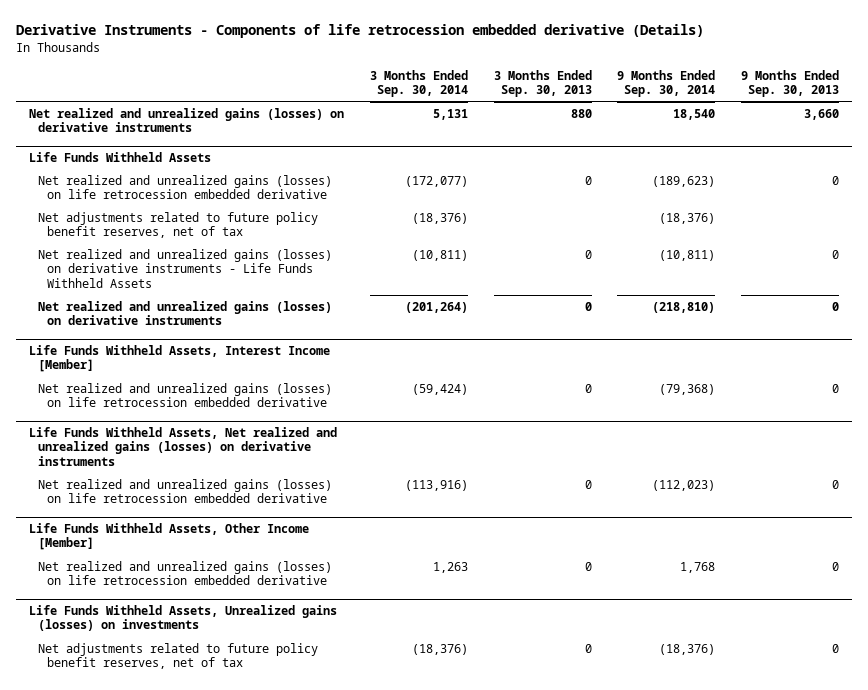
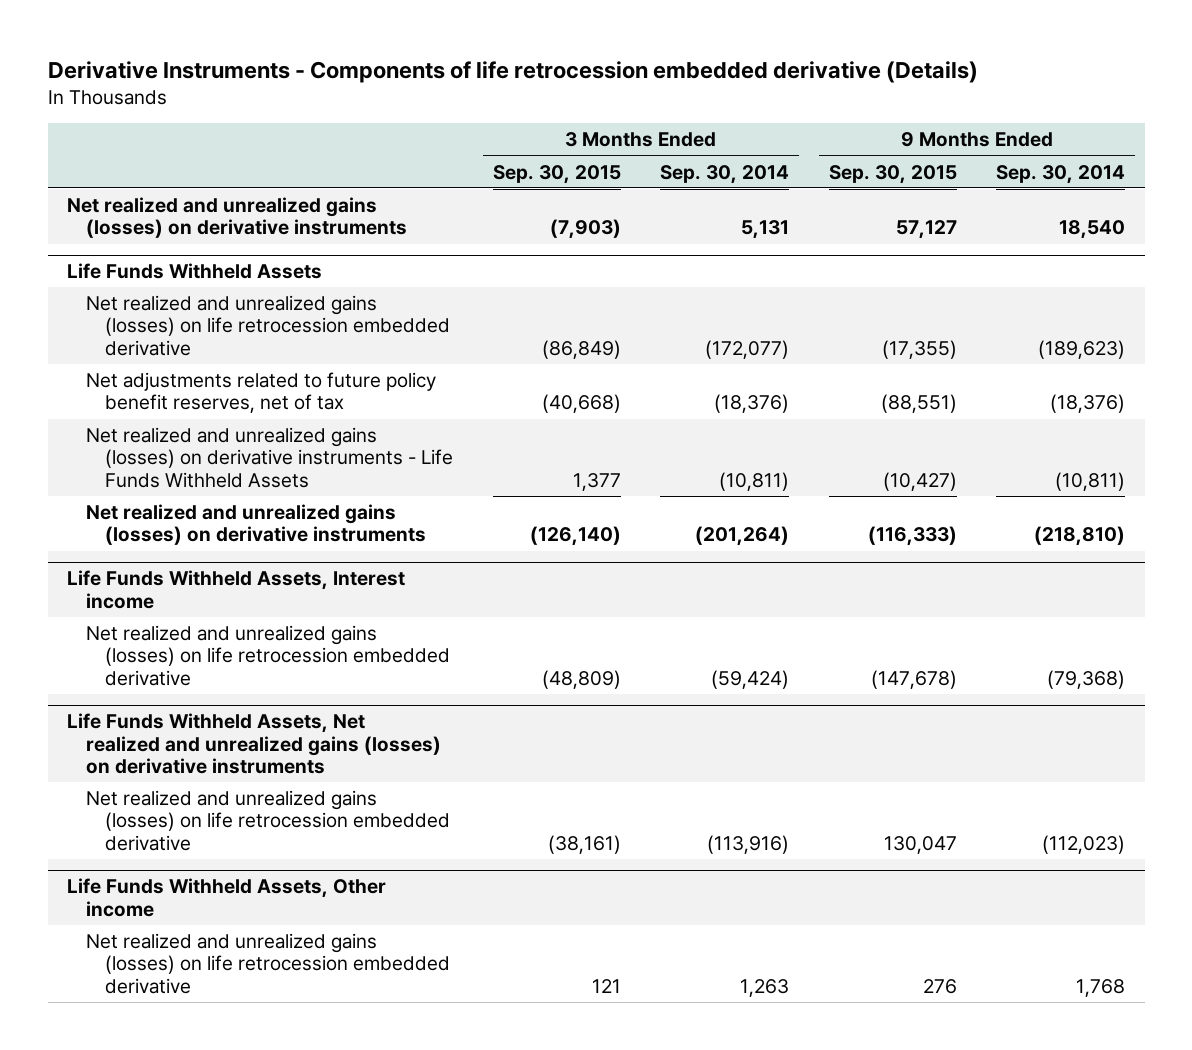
- | 3 Months Ended Sep. 30, 2014 | 3 Months Ended Sep. 30, 2013 | 9 Months Ended Sep. 30, 2014 | 9 Months Ended Sep. 30, 2013
+ | 3 Months Ended Sep. 30, 2015 | 3 Months Ended Sep. 30, 2014 | 9 Months Ended Sep. 30, 2015 | 9 Months Ended Sep. 30, 2014
- Life Funds Withheld Assets, Interest Income [Member]
+ Life Funds Withheld Assets, Interest income
- Life Funds Withheld Assets, Other Income [Member]
+ Life Funds Withheld Assets, Other income
- Life Funds Withheld Assets, Unrealized gains (losses) on investments
- Net adjustments related to future policy benefit reserves, net of tax | (18,376) | 0 | (18,376) | 0

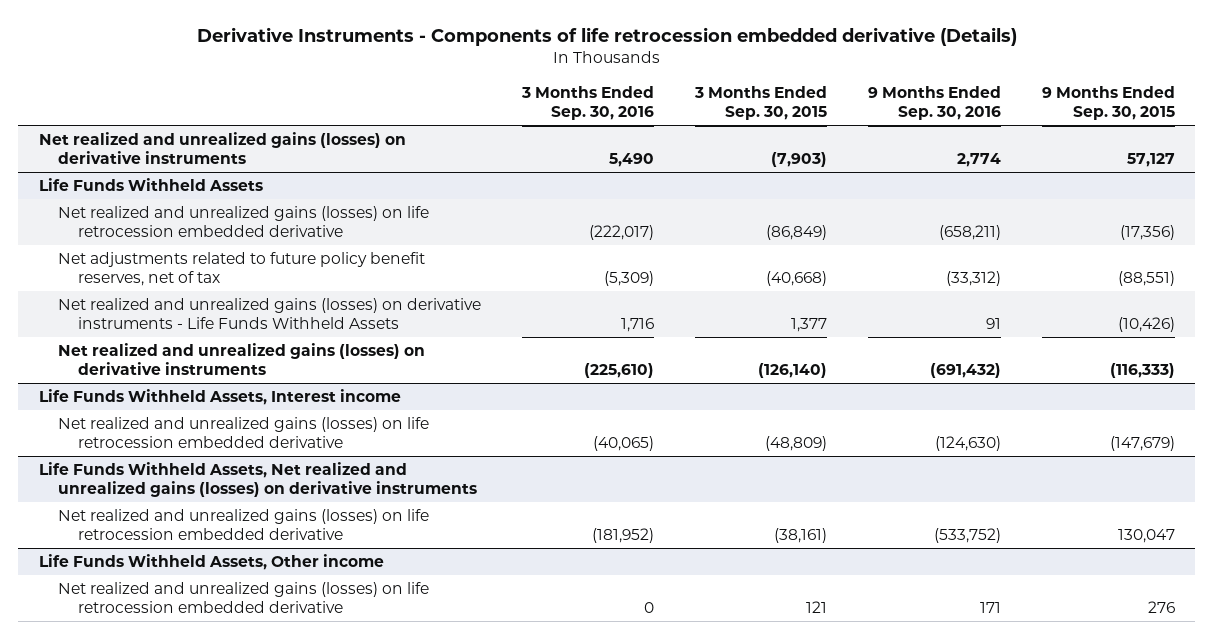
- | 3 Months Ended Sep. 30, 2015 | 3 Months Ended Sep. 30, 2014 | 9 Months Ended Sep. 30, 2015 | 9 Months Ended Sep. 30, 2014
+ | 3 Months Ended Sep. 30, 2016 | 3 Months Ended Sep. 30, 2015 | 9 Months Ended Sep. 30, 2016 | 9 Months Ended Sep. 30, 2015
@ Life Funds Withheld Assets
- Net realized and unrealized gains (losses) on life retrocession embedded derivative | (86,849) | (172,077) | (17,355) | (189,623)
+ Net realized and unrealized gains (losses) on life retrocession embedded derivative | (222,017) | (86,849) | (658,211) | (17,356)
- Net realized and unrealized gains (losses) on derivative instruments - Life Funds Withheld Assets | 1,377 | (10,811) | (10,427) | (10,811)
+ Net realized and unrealized gains (losses) on derivative instruments - Life Funds Withheld Assets | 1,716 | 1,377 | 91 | (10,426)
@ Life Funds Withheld Assets, Interest income
- Net realized and unrealized gains (losses) on life retrocession embedded derivative | (48,809) | (59,424) | (147,678) | (79,368)
+ Net realized and unrealized gains (losses) on life retrocession embedded derivative | (40,065) | (48,809) | (124,630) | (147,679)

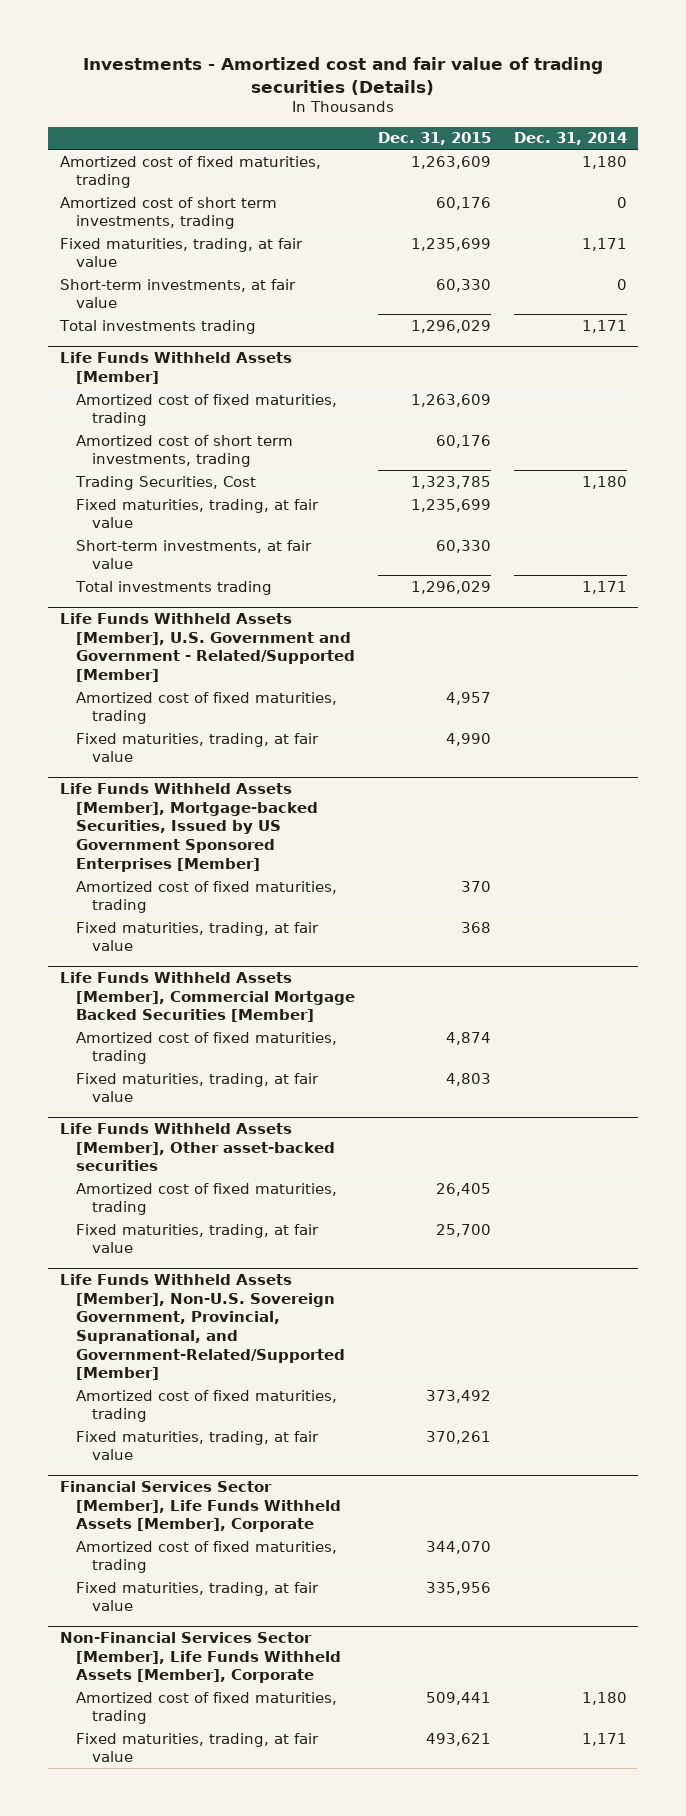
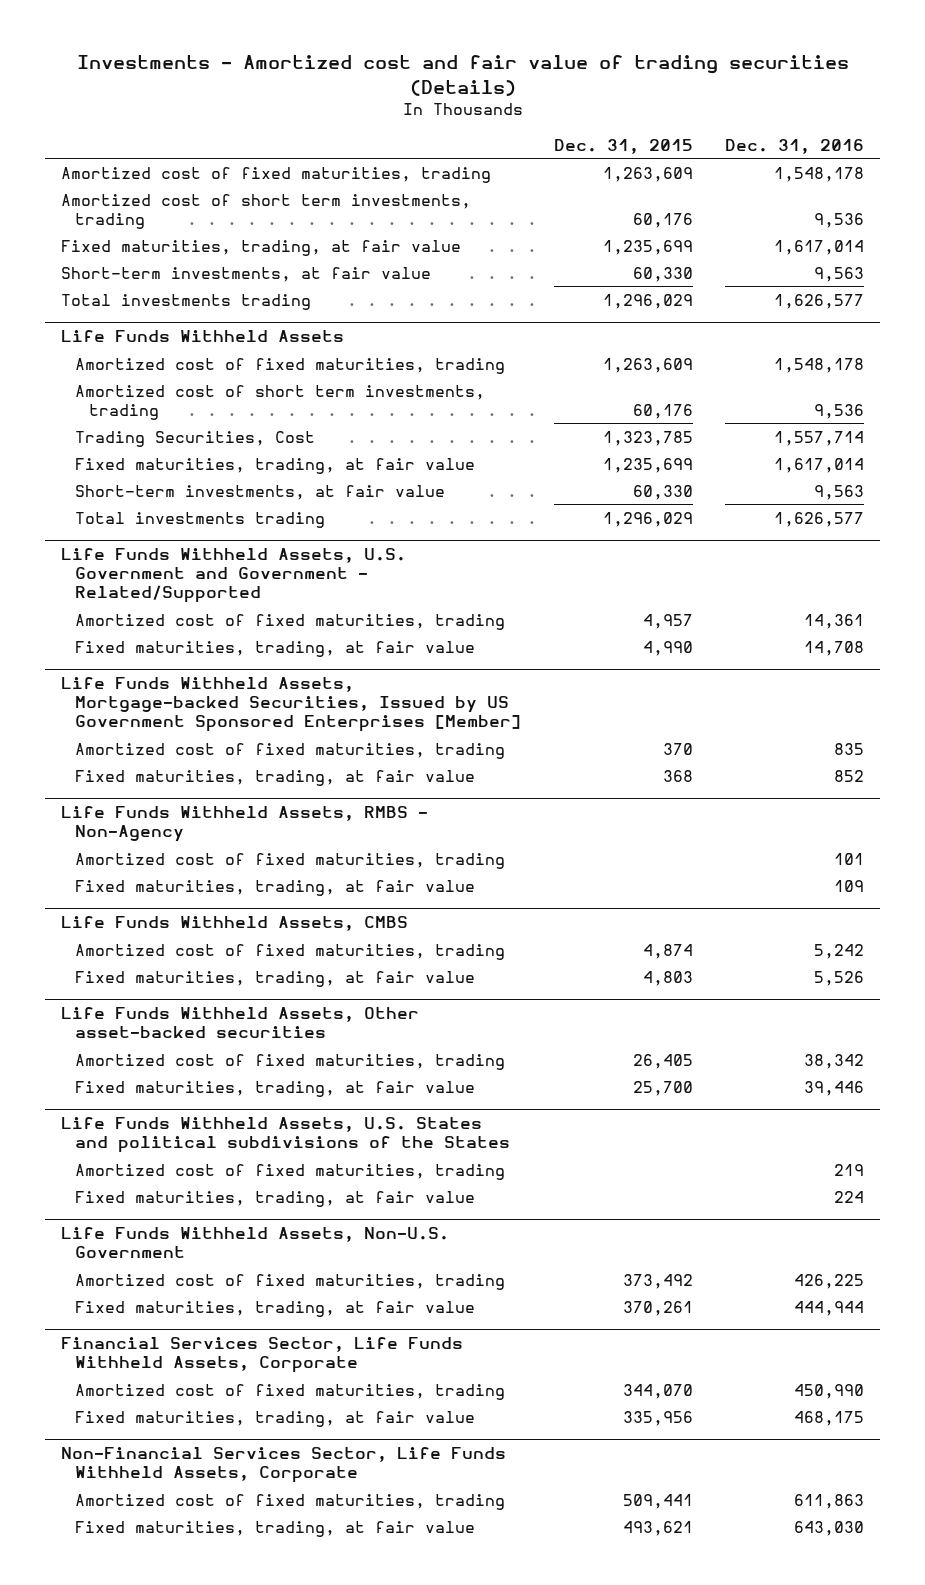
- | Dec. 31, 2015 | Dec. 31, 2014
+ | Dec. 31, 2015 | Dec. 31, 2016
- Life Funds Withheld Assets [Member]
+ Life Funds Withheld Assets
- Life Funds Withheld Assets [Member], U.S. Government and Government - Related/Supported [Member]
+ Life Funds Withheld Assets, U.S. Government and Government - Related/Supported
- Life Funds Withheld Assets [Member], Mortgage-backed Securities, Issued by US Government Sponsored Enterprises [Member]
+ Life Funds Withheld Assets, Mortgage-backed Securities, Issued by US Government Sponsored Enterprises [Member]
- Life Funds Withheld Assets [Member], Commercial Mortgage Backed Securities [Member]
+ Life Funds Withheld Assets, RMBS - Non-Agency
+ Amortized cost of fixed maturities, trading | | 101
+ Fixed maturities, trading, at fair value | | 109
+ Life Funds Withheld Assets, CMBS
- Life Funds Withheld Assets [Member], Other asset-backed securities
+ Life Funds Withheld Assets, Other asset-backed securities
- Life Funds Withheld Assets [Member], Non-U.S. Sovereign Government, Provincial, Supranational, and Government-Related/Supported [Member]
+ Life Funds Withheld Assets, U.S. States and political subdivisions of the States
+ Amortized cost of fixed maturities, trading | | 219
+ Fixed maturities, trading, at fair value | | 224
+ Life Funds Withheld Assets, Non-U.S. Government
- Financial Services Sector [Member], Life Funds Withheld Assets [Member], Corporate
+ Financial Services Sector, Life Funds Withheld Assets, Corporate
- Non-Financial Services Sector [Member], Life Funds Withheld Assets [Member], Corporate
+ Non-Financial Services Sector, Life Funds Withheld Assets, Corporate

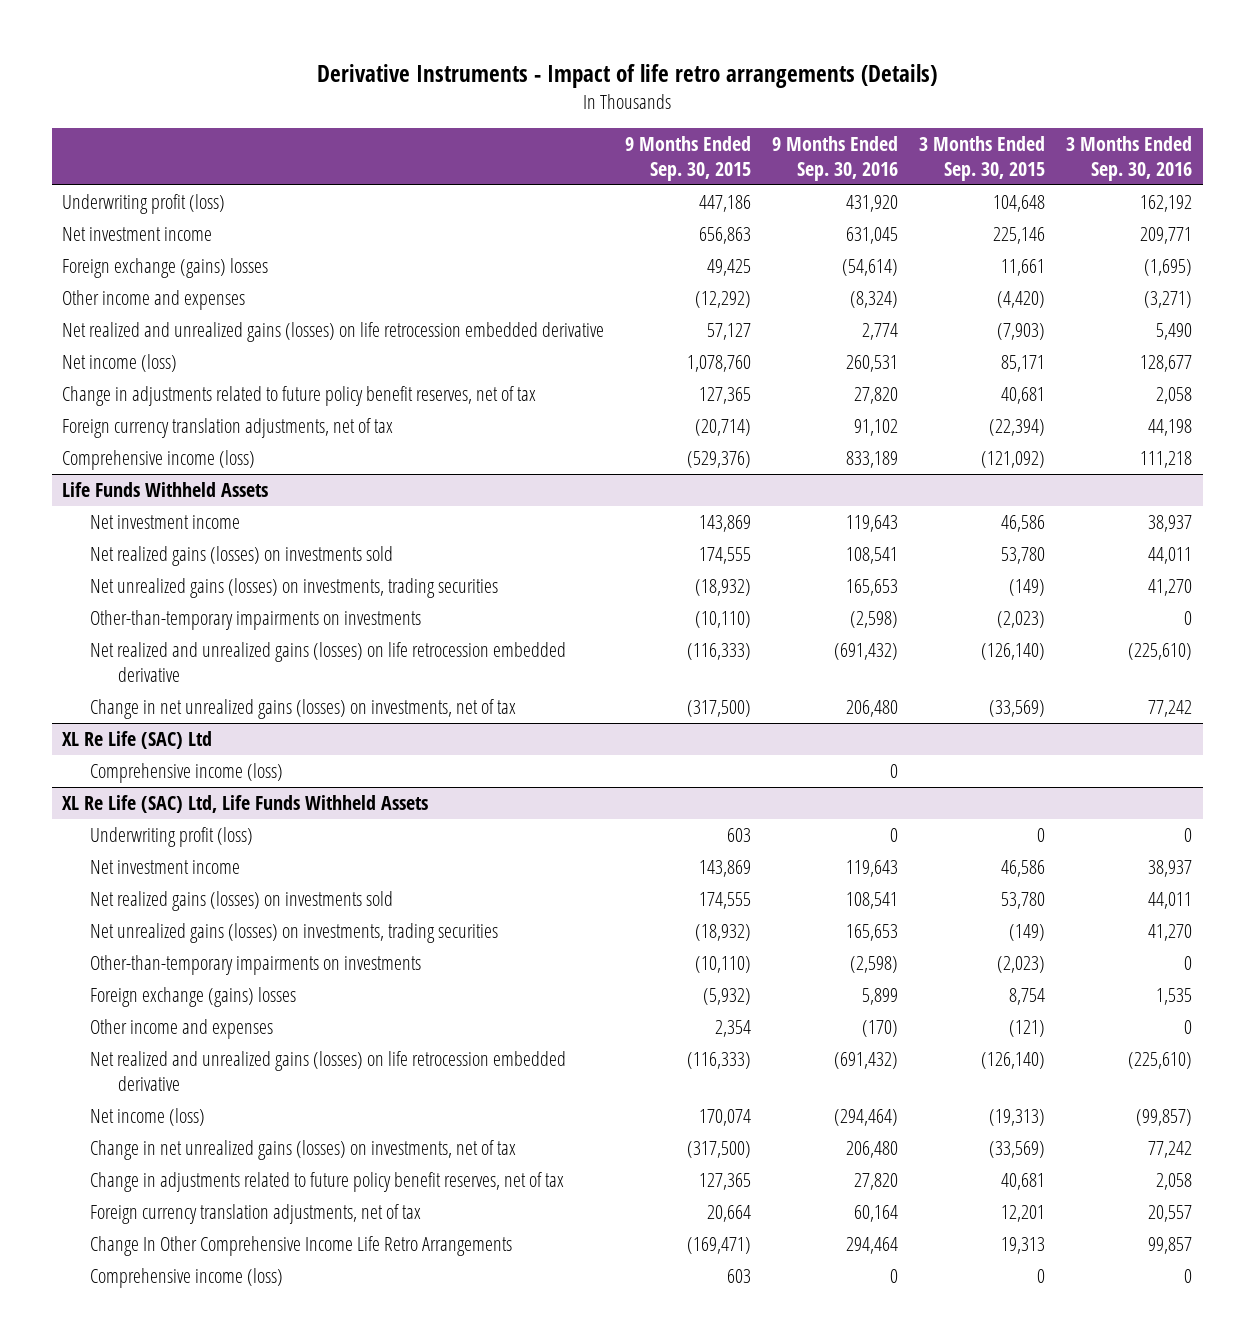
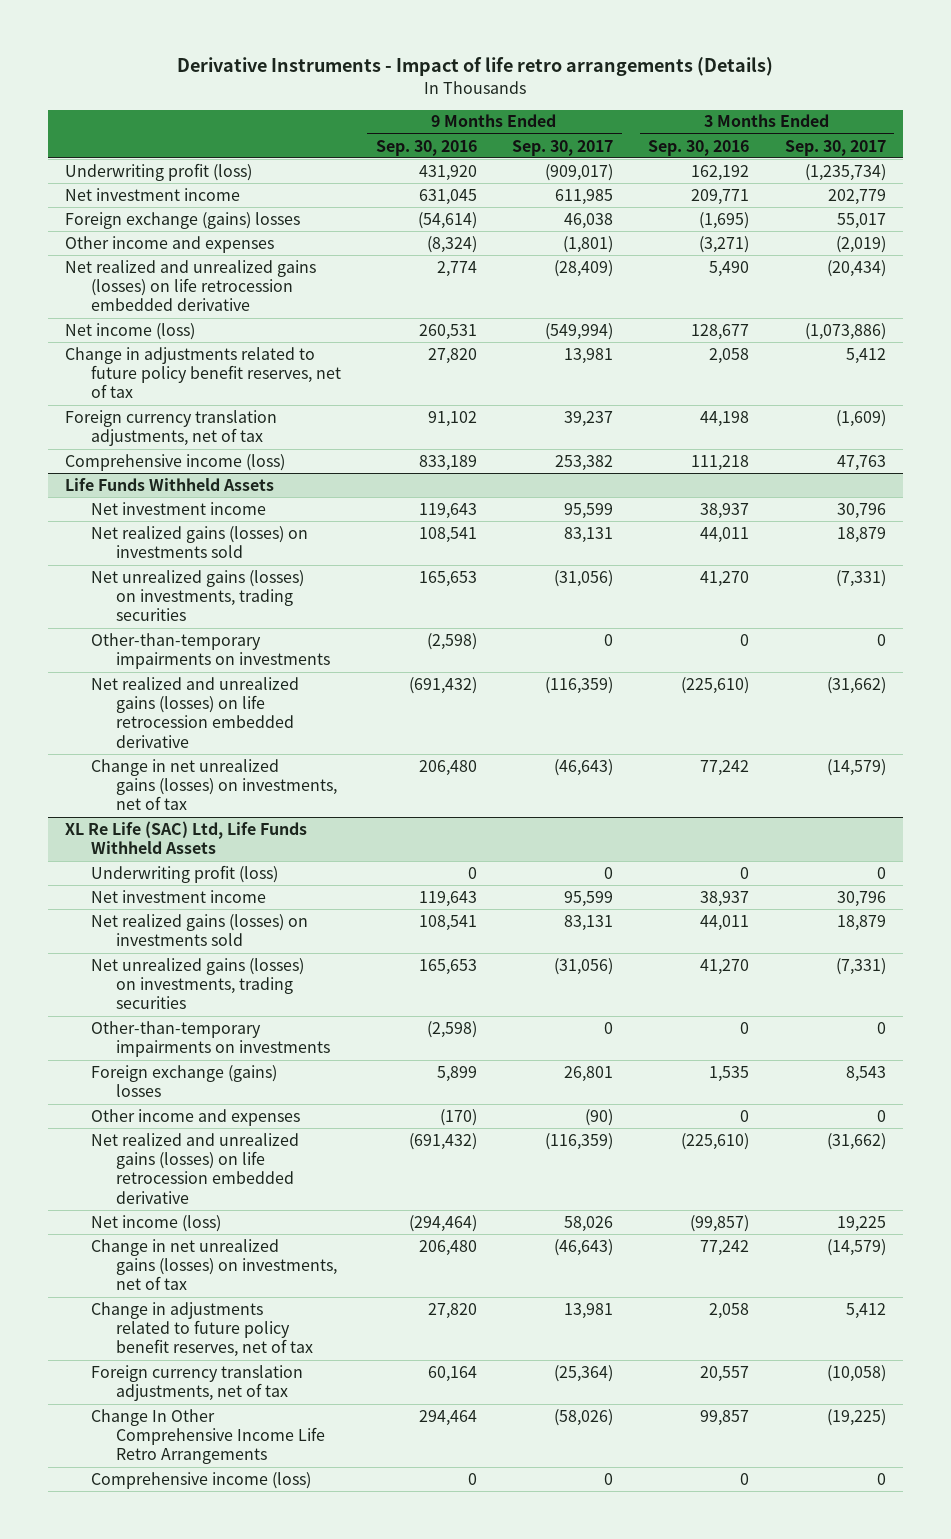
- | 9 Months Ended Sep. 30, 2015 | 9 Months Ended Sep. 30, 2016 | 3 Months Ended Sep. 30, 2015 | 3 Months Ended Sep. 30, 2016
+ | 9 Months Ended Sep. 30, 2016 | 9 Months Ended Sep. 30, 2017 | 3 Months Ended Sep. 30, 2016 | 3 Months Ended Sep. 30, 2017
- XL Re Life (SAC) Ltd
- Comprehensive income (loss) | | 0 | |

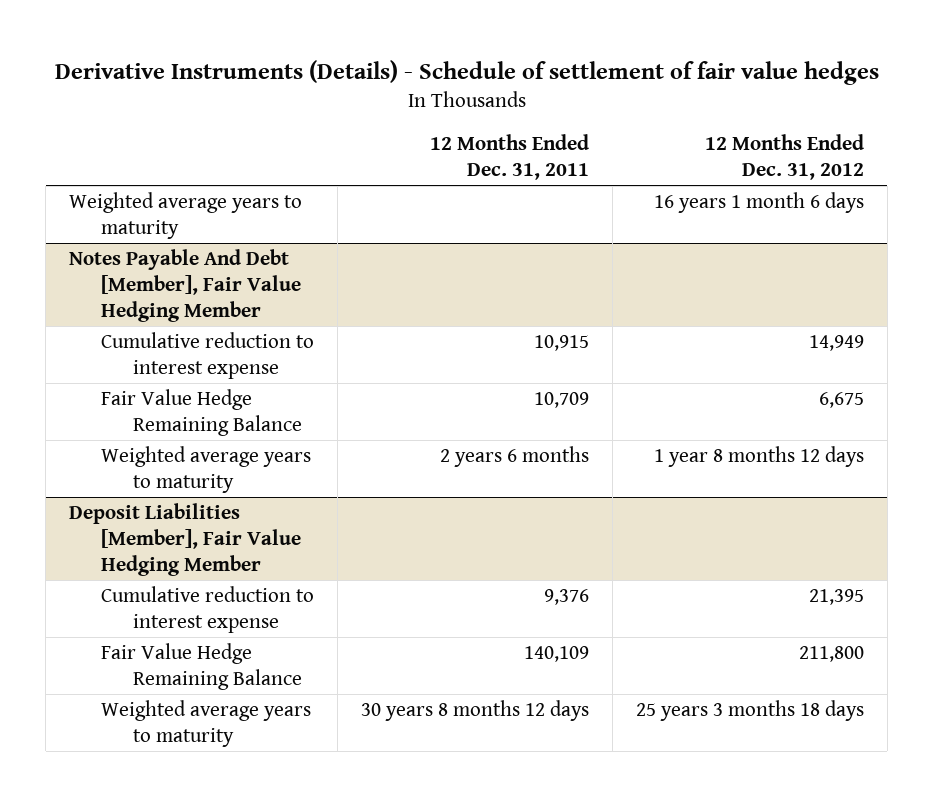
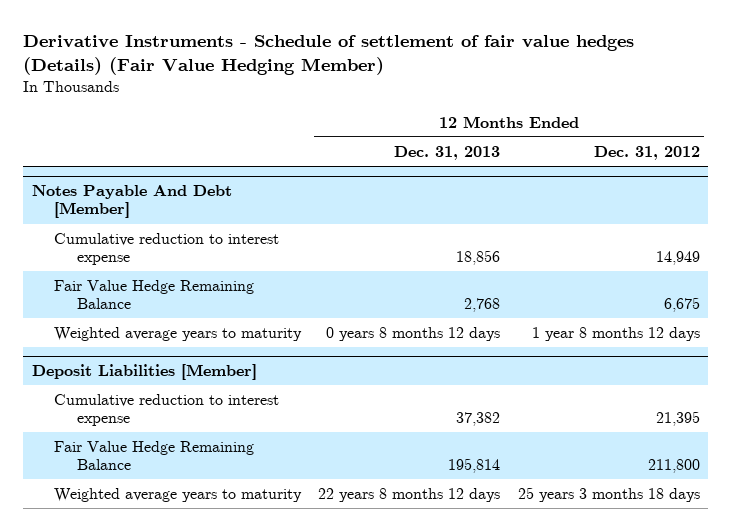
- Derivative Instruments (Details) - Schedule of settlement of fair value hedges
+ Derivative Instruments - Schedule of settlement of fair value hedges (Details) (Fair Value Hedging Member)
- | 12 Months Ended Dec. 31, 2011 | 12 Months Ended Dec. 31, 2012
+ | 12 Months Ended Dec. 31, 2013 | 12 Months Ended Dec. 31, 2012
- Weighted average years to maturity | | 16 years 1 month 6 days
- Notes Payable And Debt [Member], Fair Value Hedging Member
+ Notes Payable And Debt [Member]
- Deposit Liabilities [Member], Fair Value Hedging Member
+ Deposit Liabilities [Member]

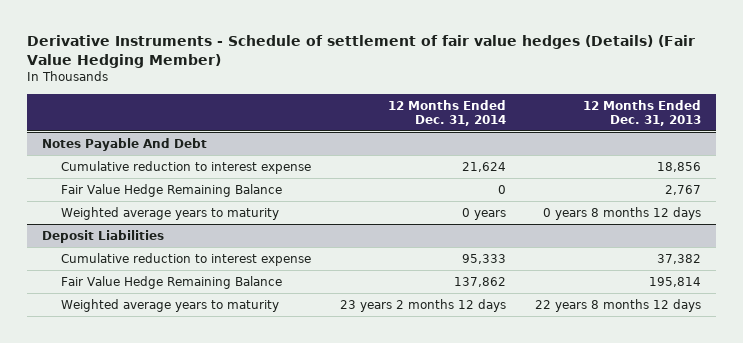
- | 12 Months Ended Dec. 31, 2013 | 12 Months Ended Dec. 31, 2012
+ | 12 Months Ended Dec. 31, 2014 | 12 Months Ended Dec. 31, 2013
- Notes Payable And Debt [Member]
+ Notes Payable And Debt
- Fair Value Hedge Remaining Balance | 2,768 | 6,675
+ Fair Value Hedge Remaining Balance | 0 | 2,767
- Deposit Liabilities [Member]
+ Deposit Liabilities

